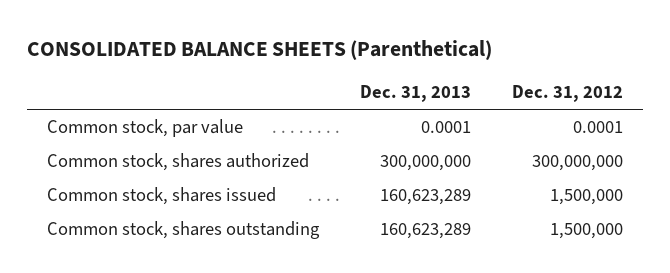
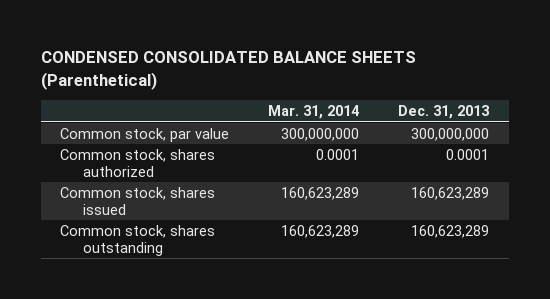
- CONSOLIDATED BALANCE SHEETS (Parenthetical)
+ CONDENSED CONSOLIDATED BALANCE SHEETS (Parenthetical)
- | Dec. 31, 2013 | Dec. 31, 2012
+ | Mar. 31, 2014 | Dec. 31, 2013
- Common stock, par value | 0.0001 | 0.0001
- Common stock, shares authorized | 300,000,000 | 300,000,000
+ Common stock, par value | 300,000,000 | 300,000,000
+ Common stock, shares authorized | 0.0001 | 0.0001

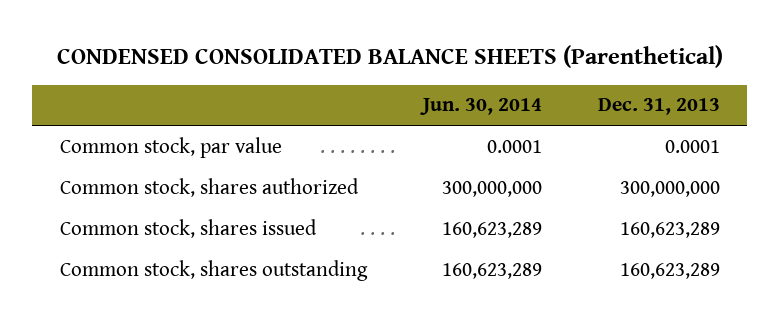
- | Mar. 31, 2014 | Dec. 31, 2013
+ | Jun. 30, 2014 | Dec. 31, 2013
- Common stock, par value | 300,000,000 | 300,000,000
- Common stock, shares authorized | 0.0001 | 0.0001
+ Common stock, par value | 0.0001 | 0.0001
+ Common stock, shares authorized | 300,000,000 | 300,000,000

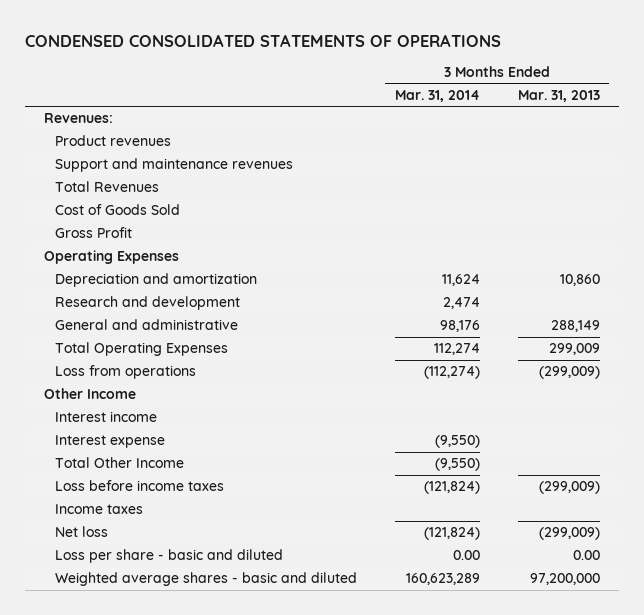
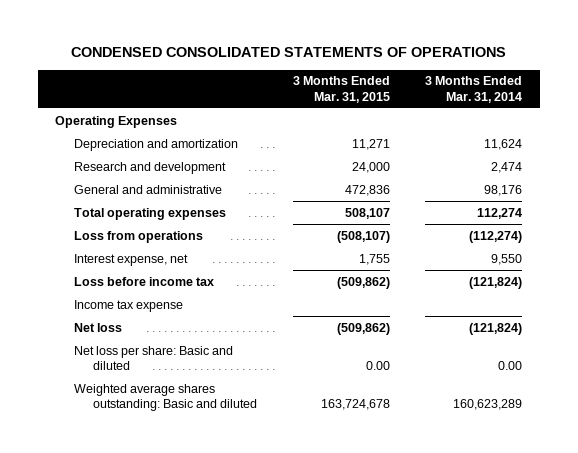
- | 3 Months Ended Mar. 31, 2014 | 3 Months Ended Mar. 31, 2013
+ | 3 Months Ended Mar. 31, 2015 | 3 Months Ended Mar. 31, 2014
- Revenues:
- Product revenues
- Support and maintenance revenues
- Total Revenues
- Cost of Goods Sold
- Gross Profit
- Total Operating Expenses | 112,274 | 299,009
+ Total operating expenses | 508,107 | 112,274
- Other Income
- Interest income
- Interest expense | (9,550) |
- Total Other Income | (9,550) |
- Loss before income taxes | (121,824) | (299,009)
- Income taxes
+ Interest expense, net | 1,755 | 9,550
+ Loss before income tax | (509,862) | (121,824)
+ Income tax expense
- Loss per share - basic and diluted | 0.00 | 0.00
- Weighted average shares - basic and diluted | 160,623,289 | 97,200,000
+ Net loss per share: Basic and diluted | 0.00 | 0.00
+ Weighted average shares outstanding: Basic and diluted | 163,724,678 | 160,623,289

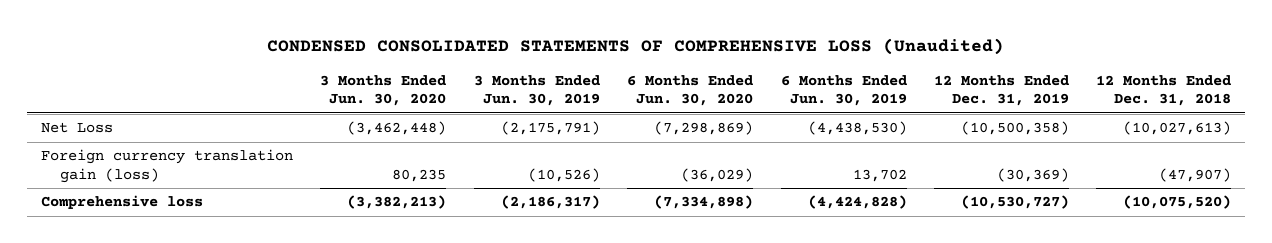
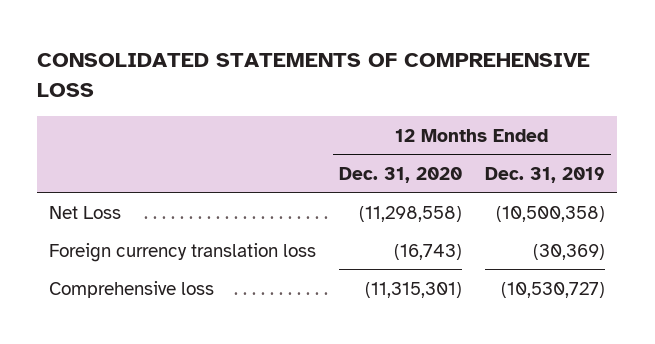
- CONDENSED CONSOLIDATED STATEMENTS OF COMPREHENSIVE LOSS (Unaudited)
+ CONSOLIDATED STATEMENTS OF COMPREHENSIVE LOSS
- | 3 Months Ended Jun. 30, 2020 | 3 Months Ended Jun. 30, 2019 | 6 Months Ended Jun. 30, 2020 | 6 Months Ended Jun. 30, 2019 | 12 Months Ended Dec. 31, 2019 | 12 Months Ended Dec. 31, 2018
+ | 12 Months Ended Dec. 31, 2020 | 12 Months Ended Dec. 31, 2019
- Foreign currency translation gain (loss) | 80,235 | (10,526) | (36,029) | 13,702 | (30,369) | (47,907)
+ Foreign currency translation loss | (16,743) | (30,369)

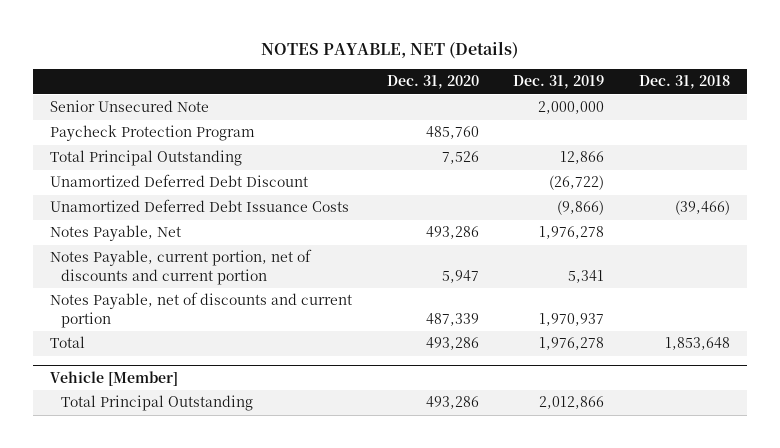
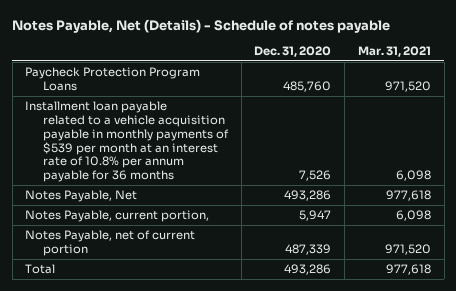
- NOTES PAYABLE, NET (Details)
+ Notes Payable, Net (Details) - Schedule of notes payable
- | Dec. 31, 2020 | Dec. 31, 2019 | Dec. 31, 2018
+ | Dec. 31, 2020 | Mar. 31, 2021
- Senior Unsecured Note | | 2,000,000 |
- Paycheck Protection Program | 485,760 | |
- Total Principal Outstanding | 7,526 | 12,866 |
- Unamortized Deferred Debt Discount | | (26,722) |
- Unamortized Deferred Debt Issuance Costs | | (9,866) | (39,466)
+ Paycheck Protection Program Loans | 485,760 | 971,520
+ Installment loan payable related to a vehicle acquisition payable in monthly payments of $539 per month at an interest rate of 10.8% per annum payable for 36 months | 7,526 | 6,098
- Notes Payable, current portion, net of discounts and current portion | 5,947 | 5,341 |
- Notes Payable, net of discounts and current portion | 487,339 | 1,970,937 |
+ Notes Payable, current portion, | 5,947 | 6,098
+ Notes Payable, net of current portion | 487,339 | 971,520
- Vehicle [Member]
- Total Principal Outstanding | 493,286 | 2,012,866 |

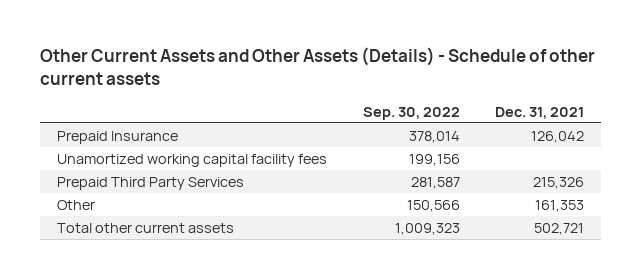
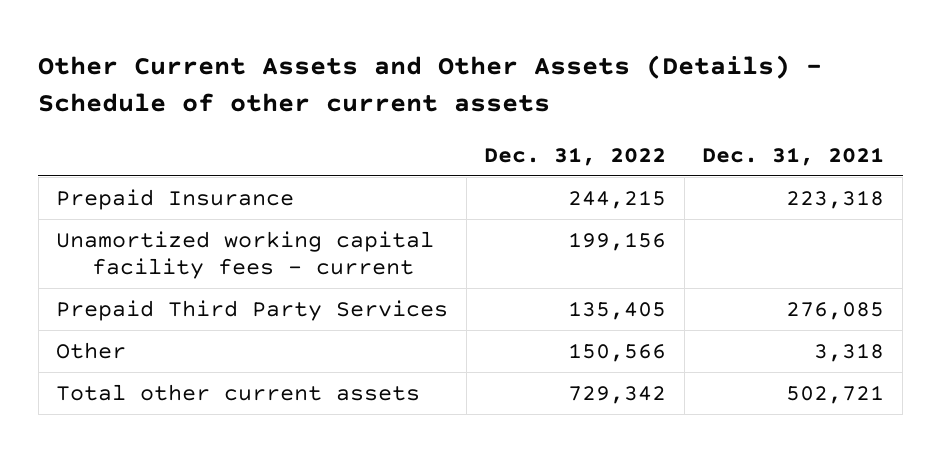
- | Sep. 30, 2022 | Dec. 31, 2021
+ | Dec. 31, 2022 | Dec. 31, 2021
- Prepaid Insurance | 378,014 | 126,042
- Unamortized working capital facility fees | 199,156 |
- Prepaid Third Party Services | 281,587 | 215,326
- Other | 150,566 | 161,353
+ Prepaid Insurance | 244,215 | 223,318
+ Unamortized working capital facility fees - current | 199,156 |
+ Prepaid Third Party Services | 135,405 | 276,085
+ Other | 150,566 | 3,318

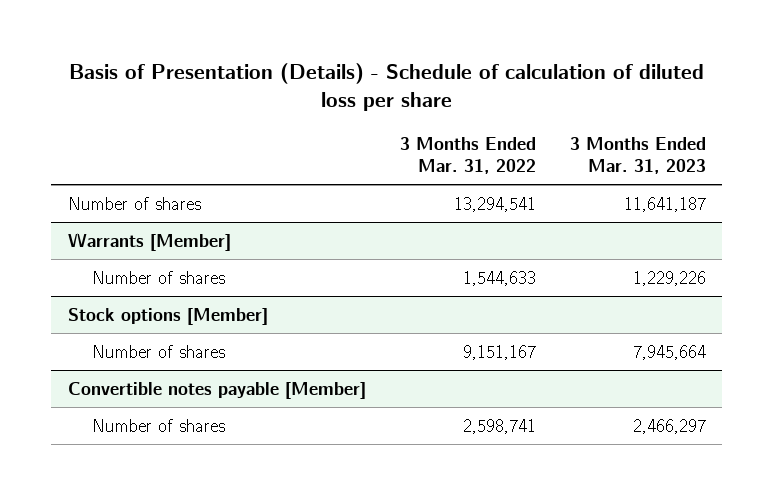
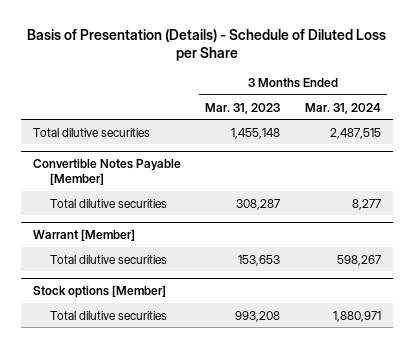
- Basis of Presentation (Details) - Schedule of calculation of diluted loss per share
+ Basis of Presentation (Details) - Schedule of Diluted Loss per Share
- | 3 Months Ended Mar. 31, 2022 | 3 Months Ended Mar. 31, 2023
+ | 3 Months Ended Mar. 31, 2023 | 3 Months Ended Mar. 31, 2024
- Number of shares | 13,294,541 | 11,641,187
- Warrants [Member]
- Number of shares | 1,544,633 | 1,229,226
+ Total dilutive securities | 1,455,148 | 2,487,515
+ Convertible Notes Payable [Member]
+ Total dilutive securities | 308,287 | 8,277
+ Warrant [Member]
+ Total dilutive securities | 153,653 | 598,267
@ Stock options [Member]
- Number of shares | 9,151,167 | 7,945,664
- Convertible notes payable [Member]
- Number of shares | 2,598,741 | 2,466,297
@ Stock options [Member]
+ Total dilutive securities | 993,208 | 1,880,971

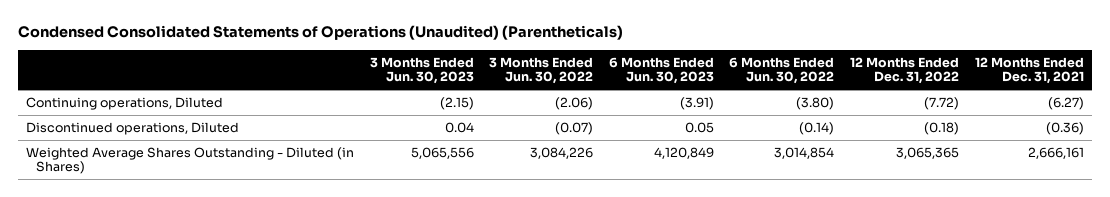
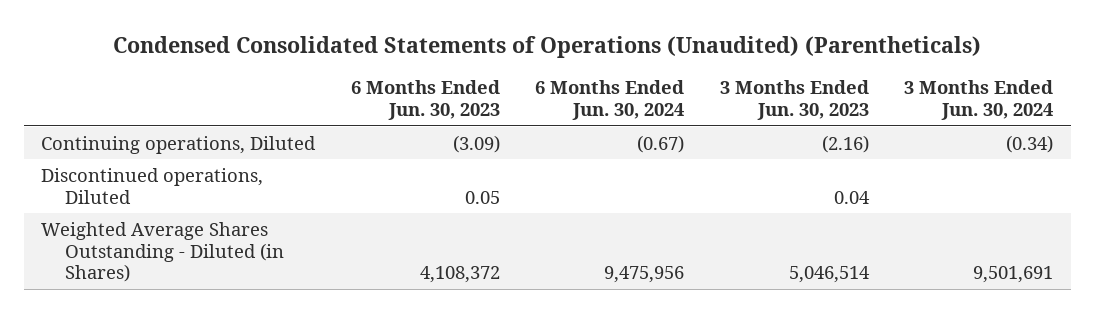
- | 3 Months Ended Jun. 30, 2023 | 3 Months Ended Jun. 30, 2022 | 6 Months Ended Jun. 30, 2023 | 6 Months Ended Jun. 30, 2022 | 12 Months Ended Dec. 31, 2022 | 12 Months Ended Dec. 31, 2021
+ | 6 Months Ended Jun. 30, 2023 | 6 Months Ended Jun. 30, 2024 | 3 Months Ended Jun. 30, 2023 | 3 Months Ended Jun. 30, 2024
- Continuing operations, Diluted | (2.15) | (2.06) | (3.91) | (3.80) | (7.72) | (6.27)
+ Continuing operations, Diluted | (3.09) | (0.67) | (2.16) | (0.34)
- Weighted Average Shares Outstanding - Diluted (in Shares) | 5,065,556 | 3,084,226 | 4,120,849 | 3,014,854 | 3,065,365 | 2,666,161
+ Weighted Average Shares Outstanding - Diluted (in Shares) | 4,108,372 | 9,475,956 | 5,046,514 | 9,501,691

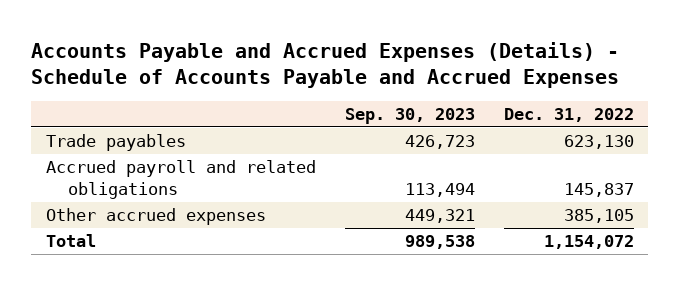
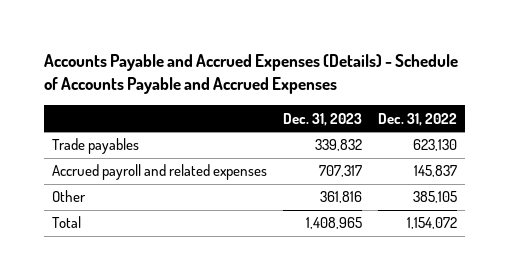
- | Sep. 30, 2023 | Dec. 31, 2022
+ | Dec. 31, 2023 | Dec. 31, 2022
- Accrued payroll and related obligations | 113,494 | 145,837
- Other accrued expenses | 449,321 | 385,105
+ Accrued payroll and related expenses | 707,317 | 145,837
+ Other | 361,816 | 385,105

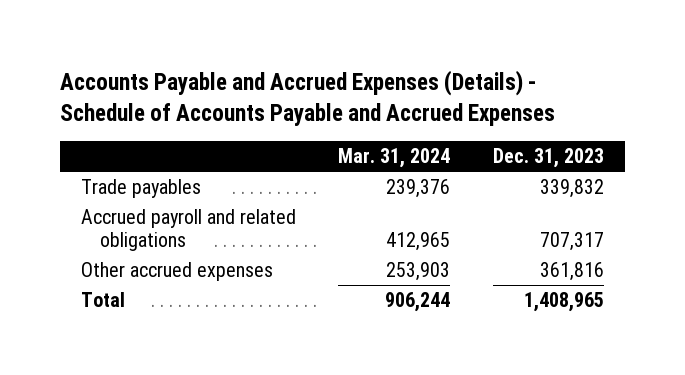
- | Dec. 31, 2023 | Dec. 31, 2022
+ | Mar. 31, 2024 | Dec. 31, 2023
- Accrued payroll and related expenses | 707,317 | 145,837
- Other | 361,816 | 385,105
+ Accrued payroll and related obligations | 412,965 | 707,317
+ Other accrued expenses | 253,903 | 361,816

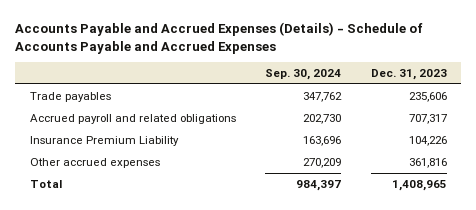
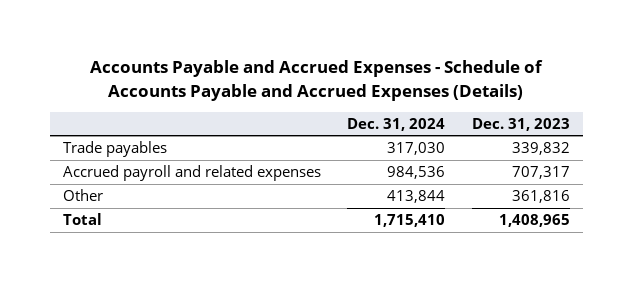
- Accounts Payable and Accrued Expenses (Details) - Schedule of Accounts Payable and Accrued Expenses
+ Accounts Payable and Accrued Expenses - Schedule of Accounts Payable and Accrued Expenses (Details)
- | Sep. 30, 2024 | Dec. 31, 2023
+ | Dec. 31, 2024 | Dec. 31, 2023
- Trade payables | 347,762 | 235,606
- Accrued payroll and related obligations | 202,730 | 707,317
- Insurance Premium Liability | 163,696 | 104,226
- Other accrued expenses | 270,209 | 361,816
+ Trade payables | 317,030 | 339,832
+ Accrued payroll and related expenses | 984,536 | 707,317
+ Other | 413,844 | 361,816

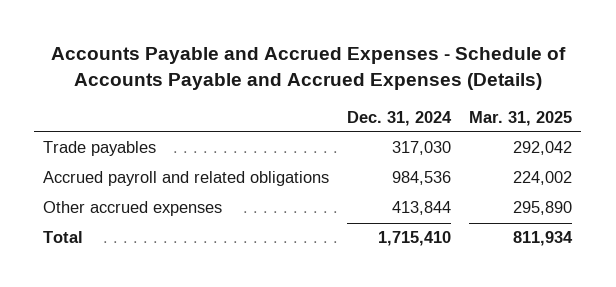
- | Dec. 31, 2024 | Dec. 31, 2023
+ | Dec. 31, 2024 | Mar. 31, 2025
- Accrued payroll and related expenses | 984,536 | 707,317
- Other | 413,844 | 361,816
+ Accrued payroll and related obligations | 984,536 | 224,002
+ Other accrued expenses | 413,844 | 295,890

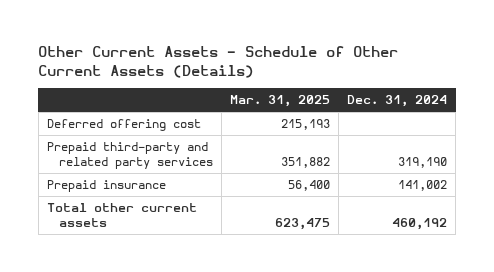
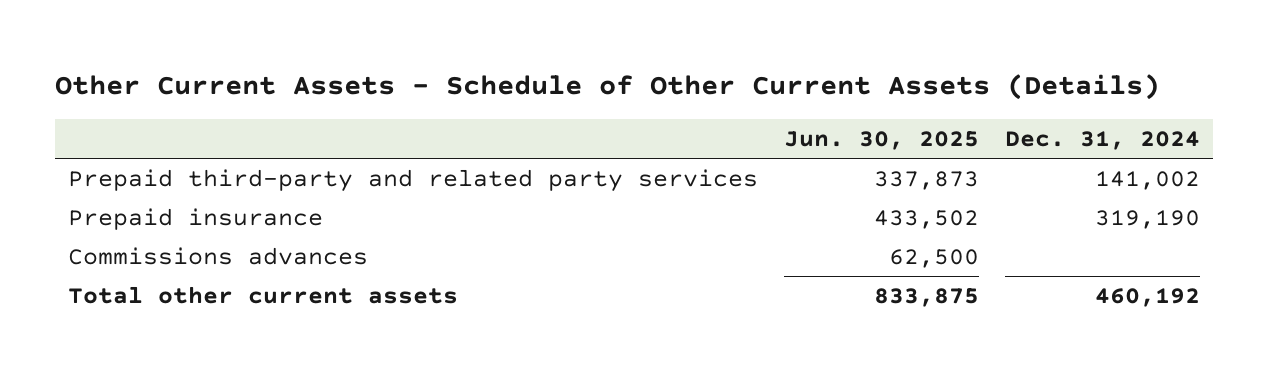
- | Mar. 31, 2025 | Dec. 31, 2024
+ | Jun. 30, 2025 | Dec. 31, 2024
- Deferred offering cost | 215,193 |
- Prepaid third-party and related party services | 351,882 | 319,190
- Prepaid insurance | 56,400 | 141,002
+ Prepaid third-party and related party services | 337,873 | 141,002
+ Prepaid insurance | 433,502 | 319,190
+ Commissions advances | 62,500 |

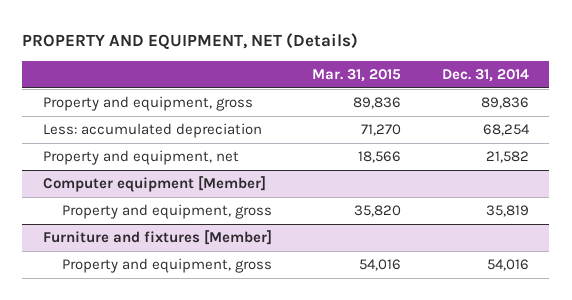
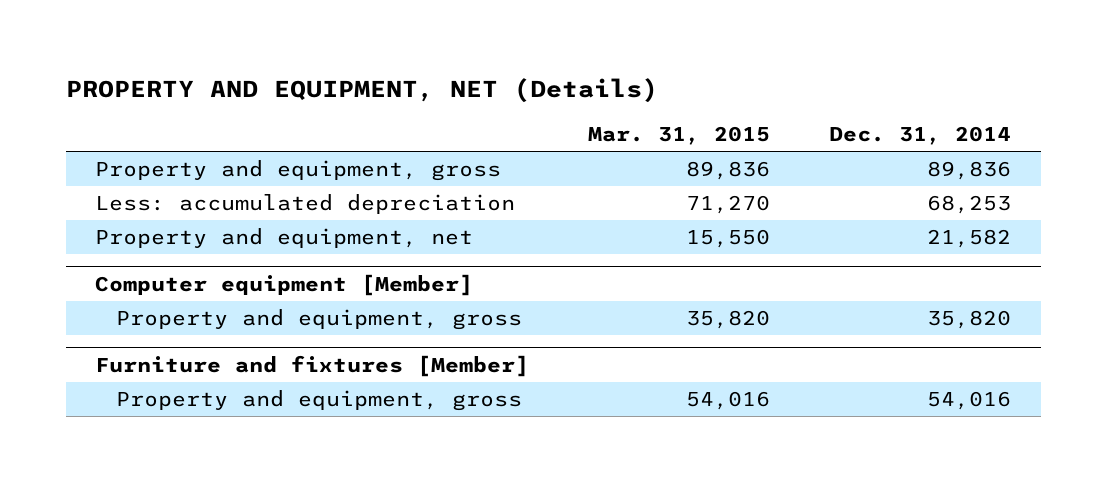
- Less: accumulated depreciation | 71,270 | 68,254
- Property and equipment, net | 18,566 | 21,582
+ Less: accumulated depreciation | 71,270 | 68,253
+ Property and equipment, net | 15,550 | 21,582
@ Computer equipment [Member]
- Property and equipment, gross | 35,820 | 35,819
+ Property and equipment, gross | 35,820 | 35,820

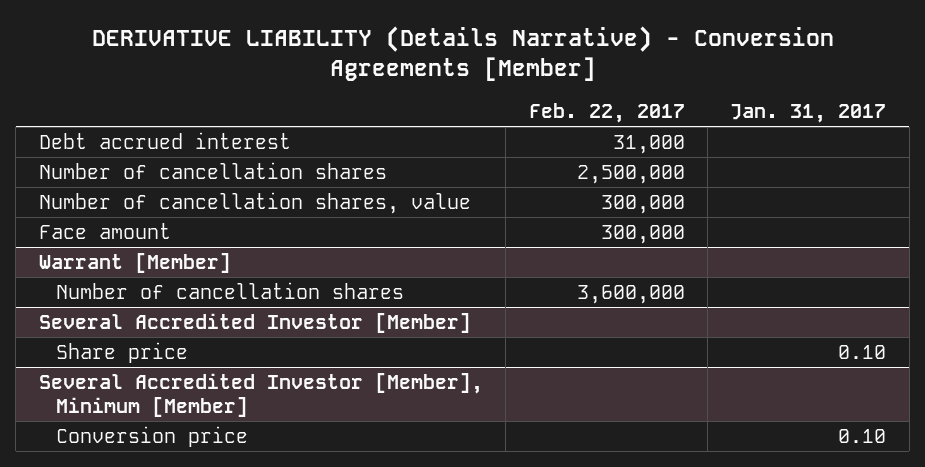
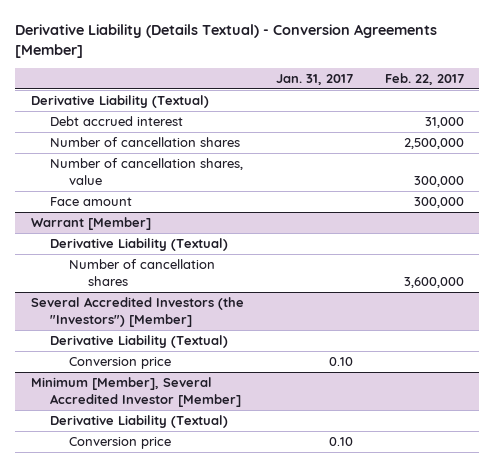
- DERIVATIVE LIABILITY (Details Narrative) - Conversion Agreements [Member]
+ Derivative Liability (Details Textual) - Conversion Agreements [Member]
- | Feb. 22, 2017 | Jan. 31, 2017
+ | Jan. 31, 2017 | Feb. 22, 2017
+ Derivative Liability (Textual)
@ Warrant [Member]
+ Derivative Liability (Textual)
- Several Accredited Investor [Member]
- Share price | | 0.10
- Several Accredited Investor [Member], Minimum [Member]
+ Several Accredited Investors (the "Investors") [Member]
+ Derivative Liability (Textual)
+ Minimum [Member], Several Accredited Investor [Member]
+ Derivative Liability (Textual)
+ Conversion price | 0.10 |

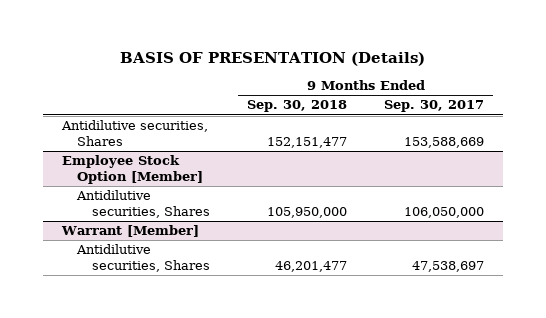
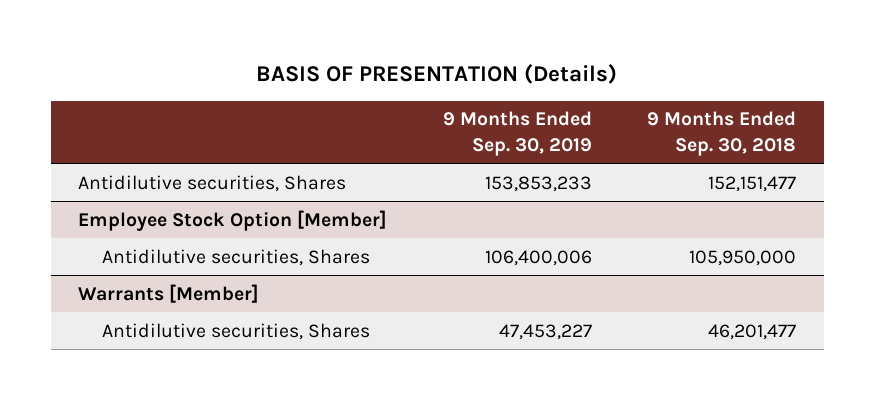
- | 9 Months Ended Sep. 30, 2018 | 9 Months Ended Sep. 30, 2017
+ | 9 Months Ended Sep. 30, 2019 | 9 Months Ended Sep. 30, 2018
- Warrant [Member]
+ Warrants [Member]

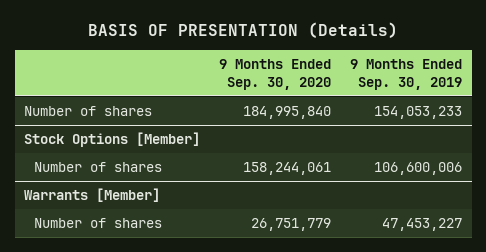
- | 9 Months Ended Sep. 30, 2019 | 9 Months Ended Sep. 30, 2018
+ | 9 Months Ended Sep. 30, 2020 | 9 Months Ended Sep. 30, 2019
- Antidilutive securities, Shares | 153,853,233 | 152,151,477
- Employee Stock Option [Member]
- Antidilutive securities, Shares | 106,400,006 | 105,950,000
+ Number of shares | 184,995,840 | 154,053,233
+ Stock Options [Member]
+ Number of shares | 158,244,061 | 106,600,006
@ Warrants [Member]
- Antidilutive securities, Shares | 47,453,227 | 46,201,477
+ Number of shares | 26,751,779 | 47,453,227

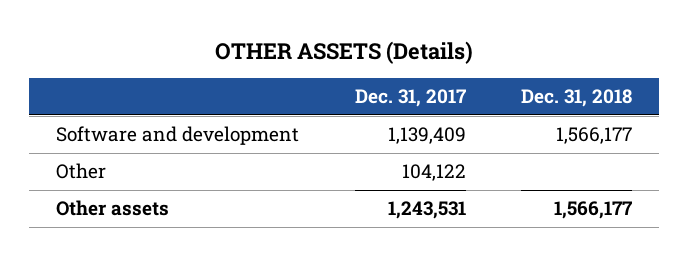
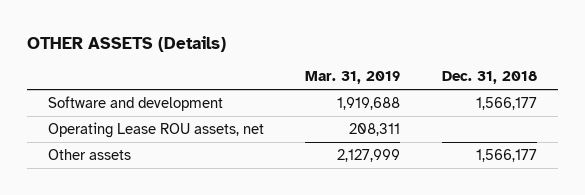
- | Dec. 31, 2017 | Dec. 31, 2018
+ | Mar. 31, 2019 | Dec. 31, 2018
- Other | 104,122 |
+ Operating Lease ROU assets, net | 208,311 |

